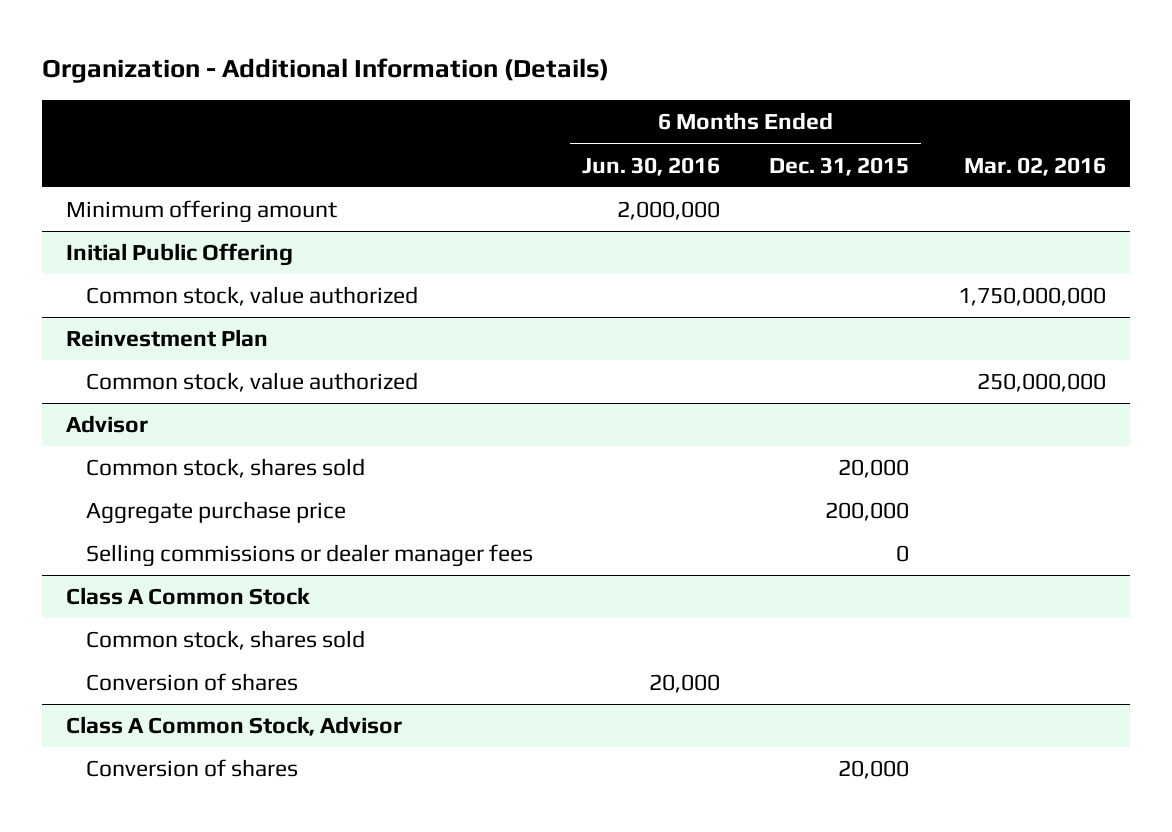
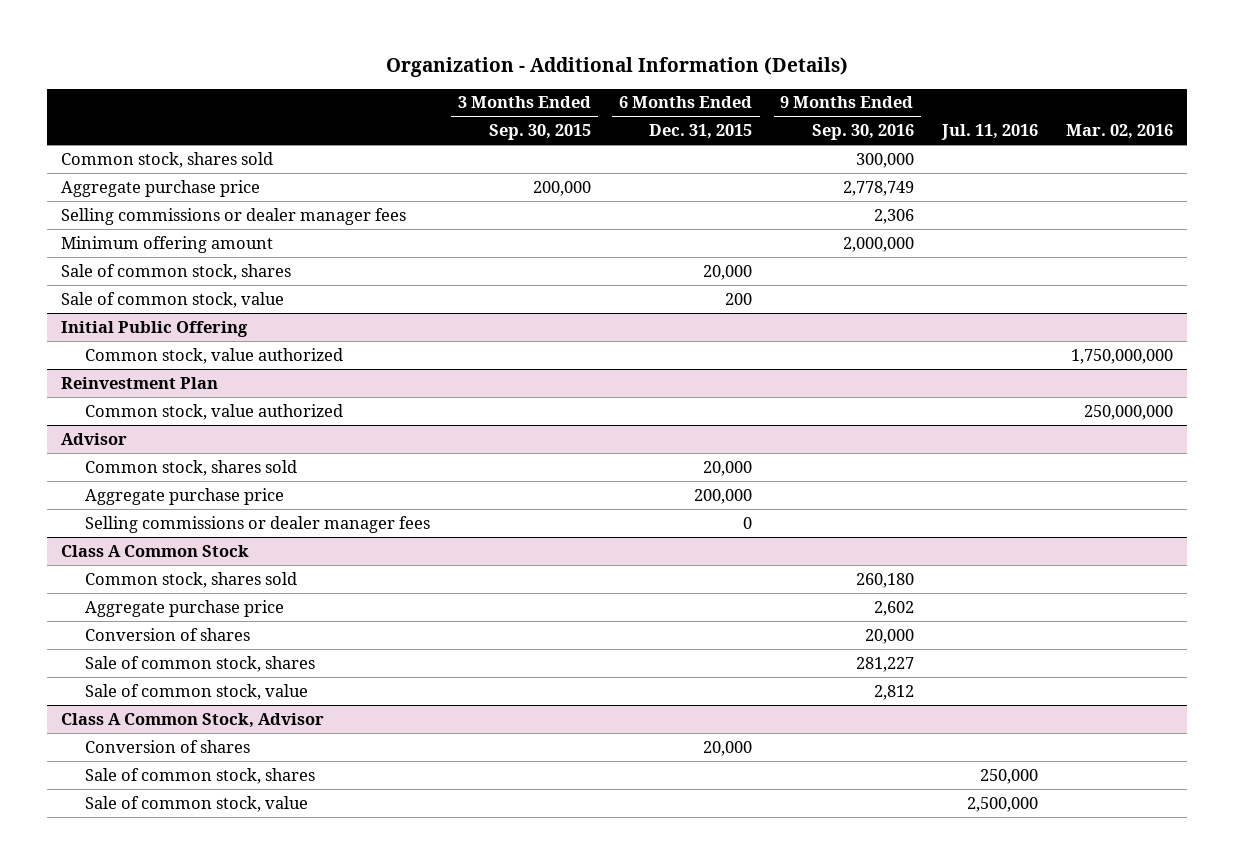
- | 6 Months Ended Jun. 30, 2016 | 6 Months Ended Dec. 31, 2015 | Mar. 02, 2016
+ | 3 Months Ended Sep. 30, 2015 | 6 Months Ended Dec. 31, 2015 | 9 Months Ended Sep. 30, 2016 | Jul. 11, 2016 | Mar. 02, 2016
+ Common stock, shares sold | | | 300,000 | |
+ Aggregate purchase price | 200,000 | | 2,778,749 | |
+ Selling commissions or dealer manager fees | | | 2,306 | |
+ Sale of common stock, shares | | 20,000 | | |
+ Sale of common stock, value | | 200 | | |
@ Class A Common Stock
+ Aggregate purchase price | | | 2,602 | |
+ Sale of common stock, shares | | | 281,227 | |
+ Sale of common stock, value | | | 2,812 | |
@ Class A Common Stock, Advisor
+ Sale of common stock, shares | | | | 250,000 |
+ Sale of common stock, value | | | | 2,500,000 |

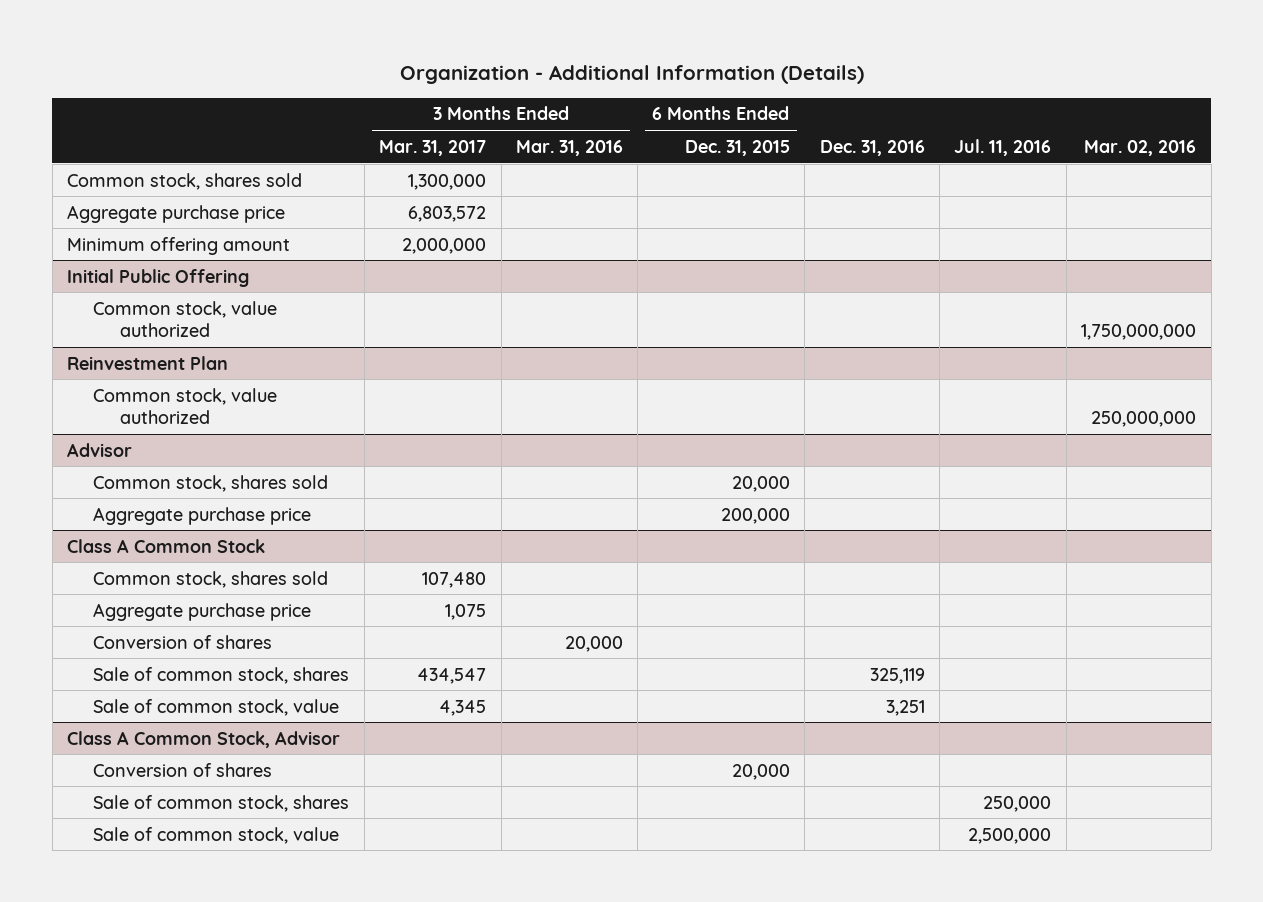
- | 3 Months Ended Sep. 30, 2015 | 6 Months Ended Dec. 31, 2015 | 9 Months Ended Sep. 30, 2016 | Jul. 11, 2016 | Mar. 02, 2016
+ | 3 Months Ended Mar. 31, 2017 | 3 Months Ended Mar. 31, 2016 | 6 Months Ended Dec. 31, 2015 | Dec. 31, 2016 | Jul. 11, 2016 | Mar. 02, 2016
- Selling commissions or dealer manager fees | | | 2,306 | |
- Sale of common stock, shares | | 20,000 | | |
- Sale of common stock, value | | 200 | | |
@ Advisor
- Selling commissions or dealer manager fees | | 0 | | |

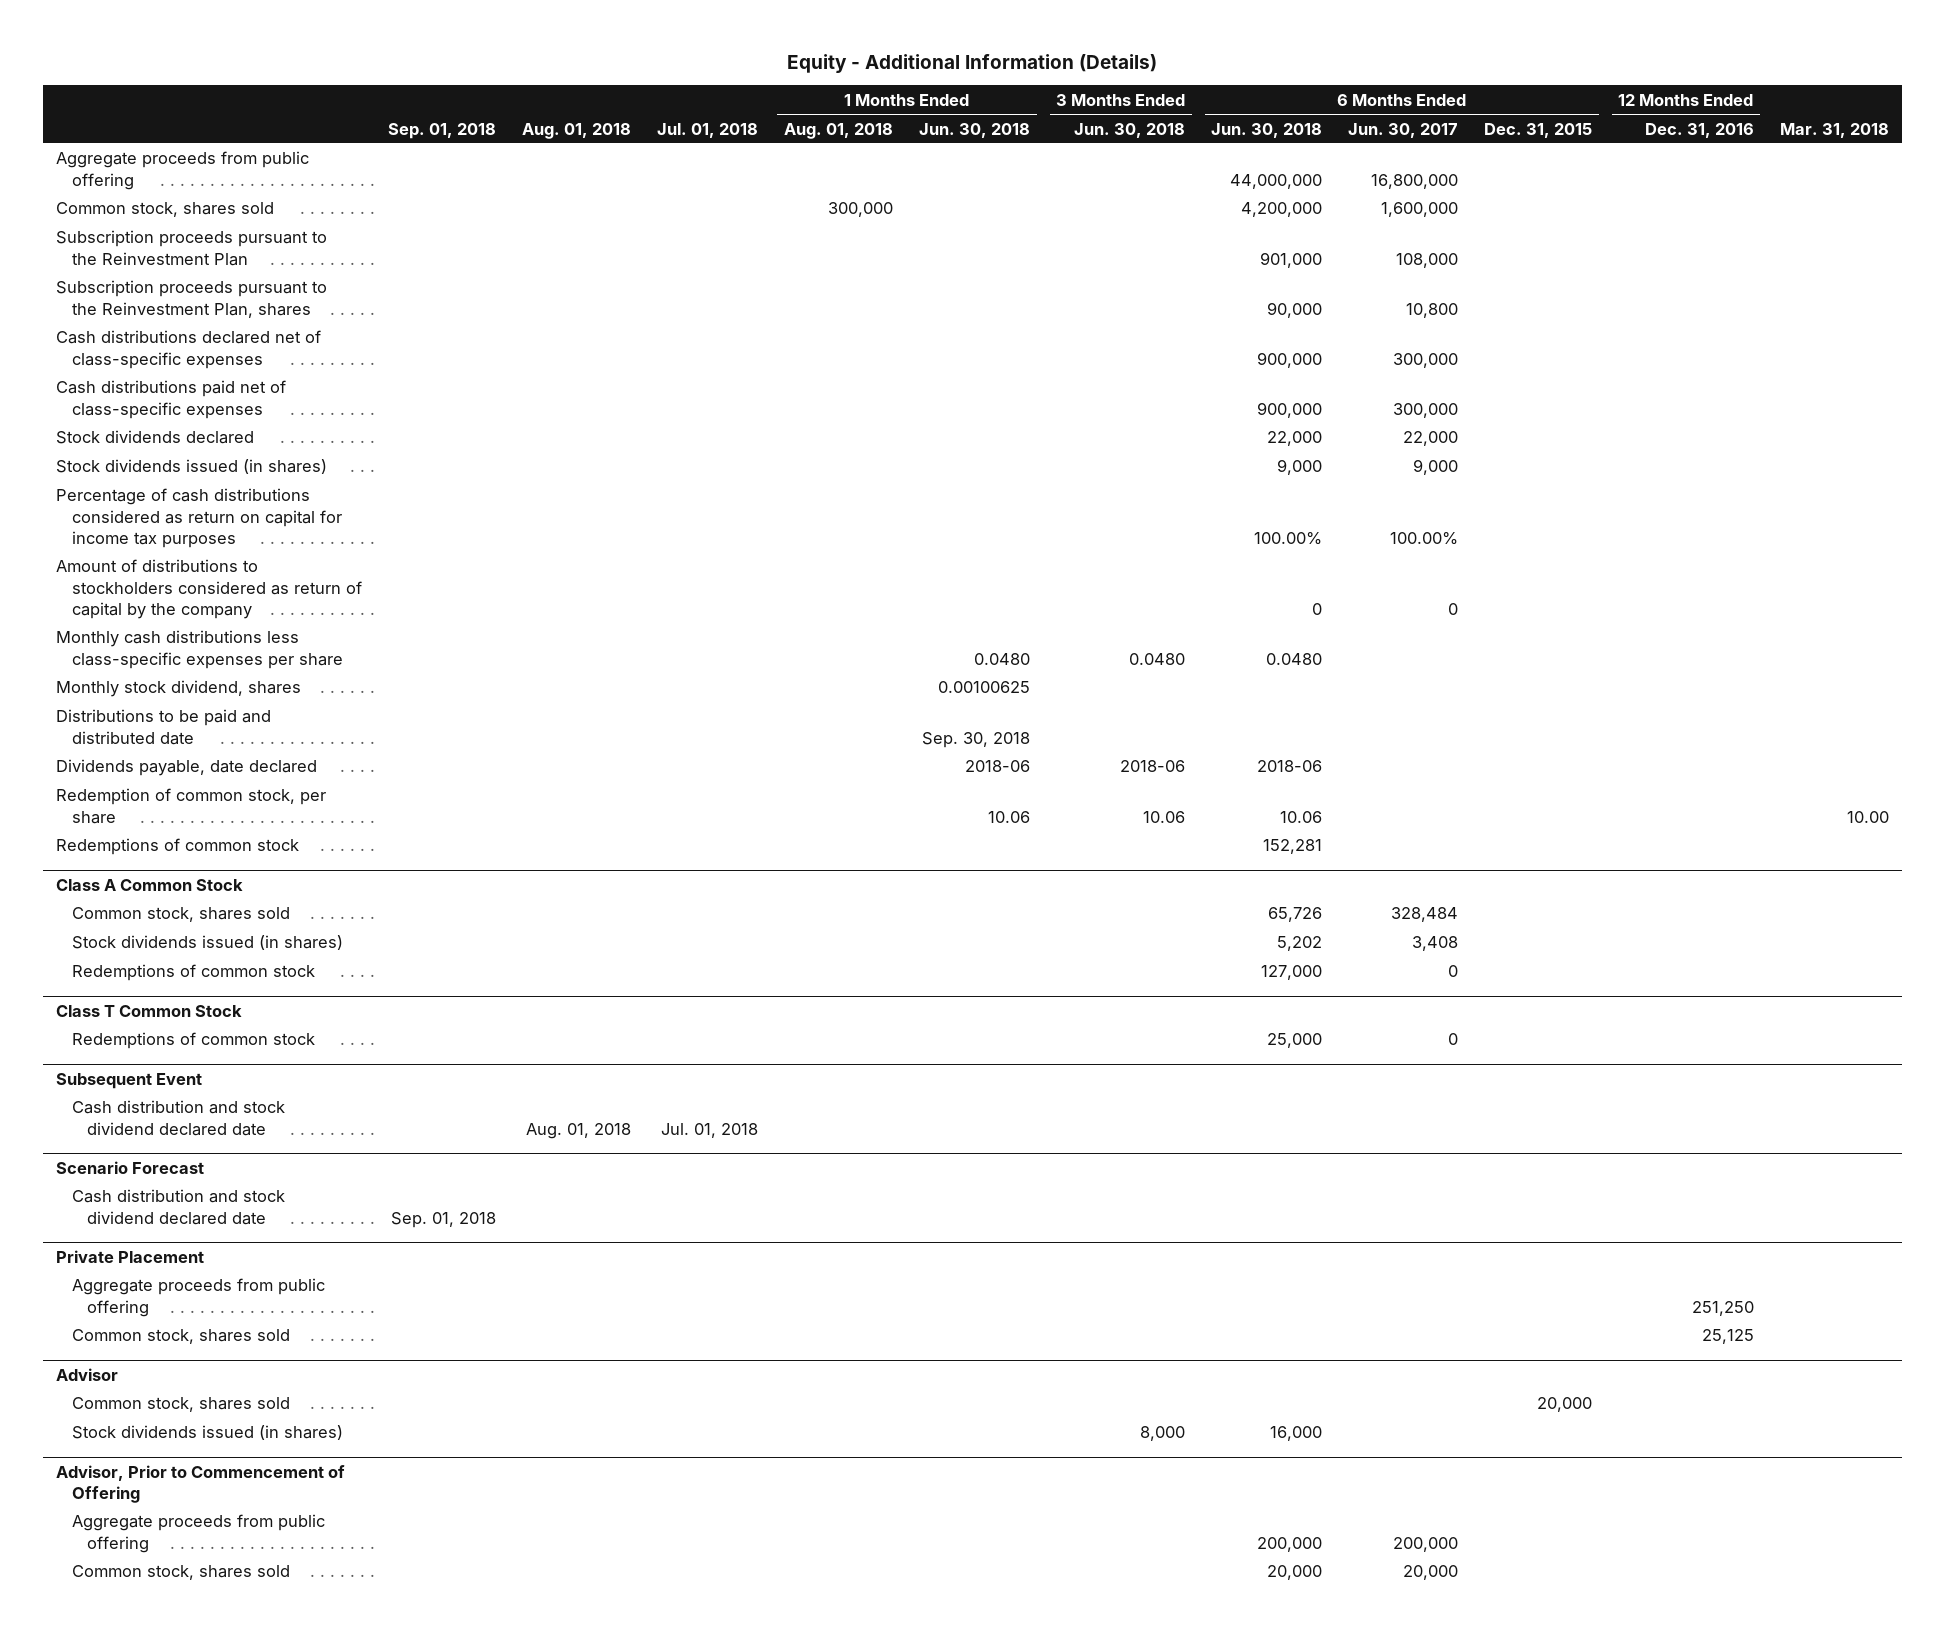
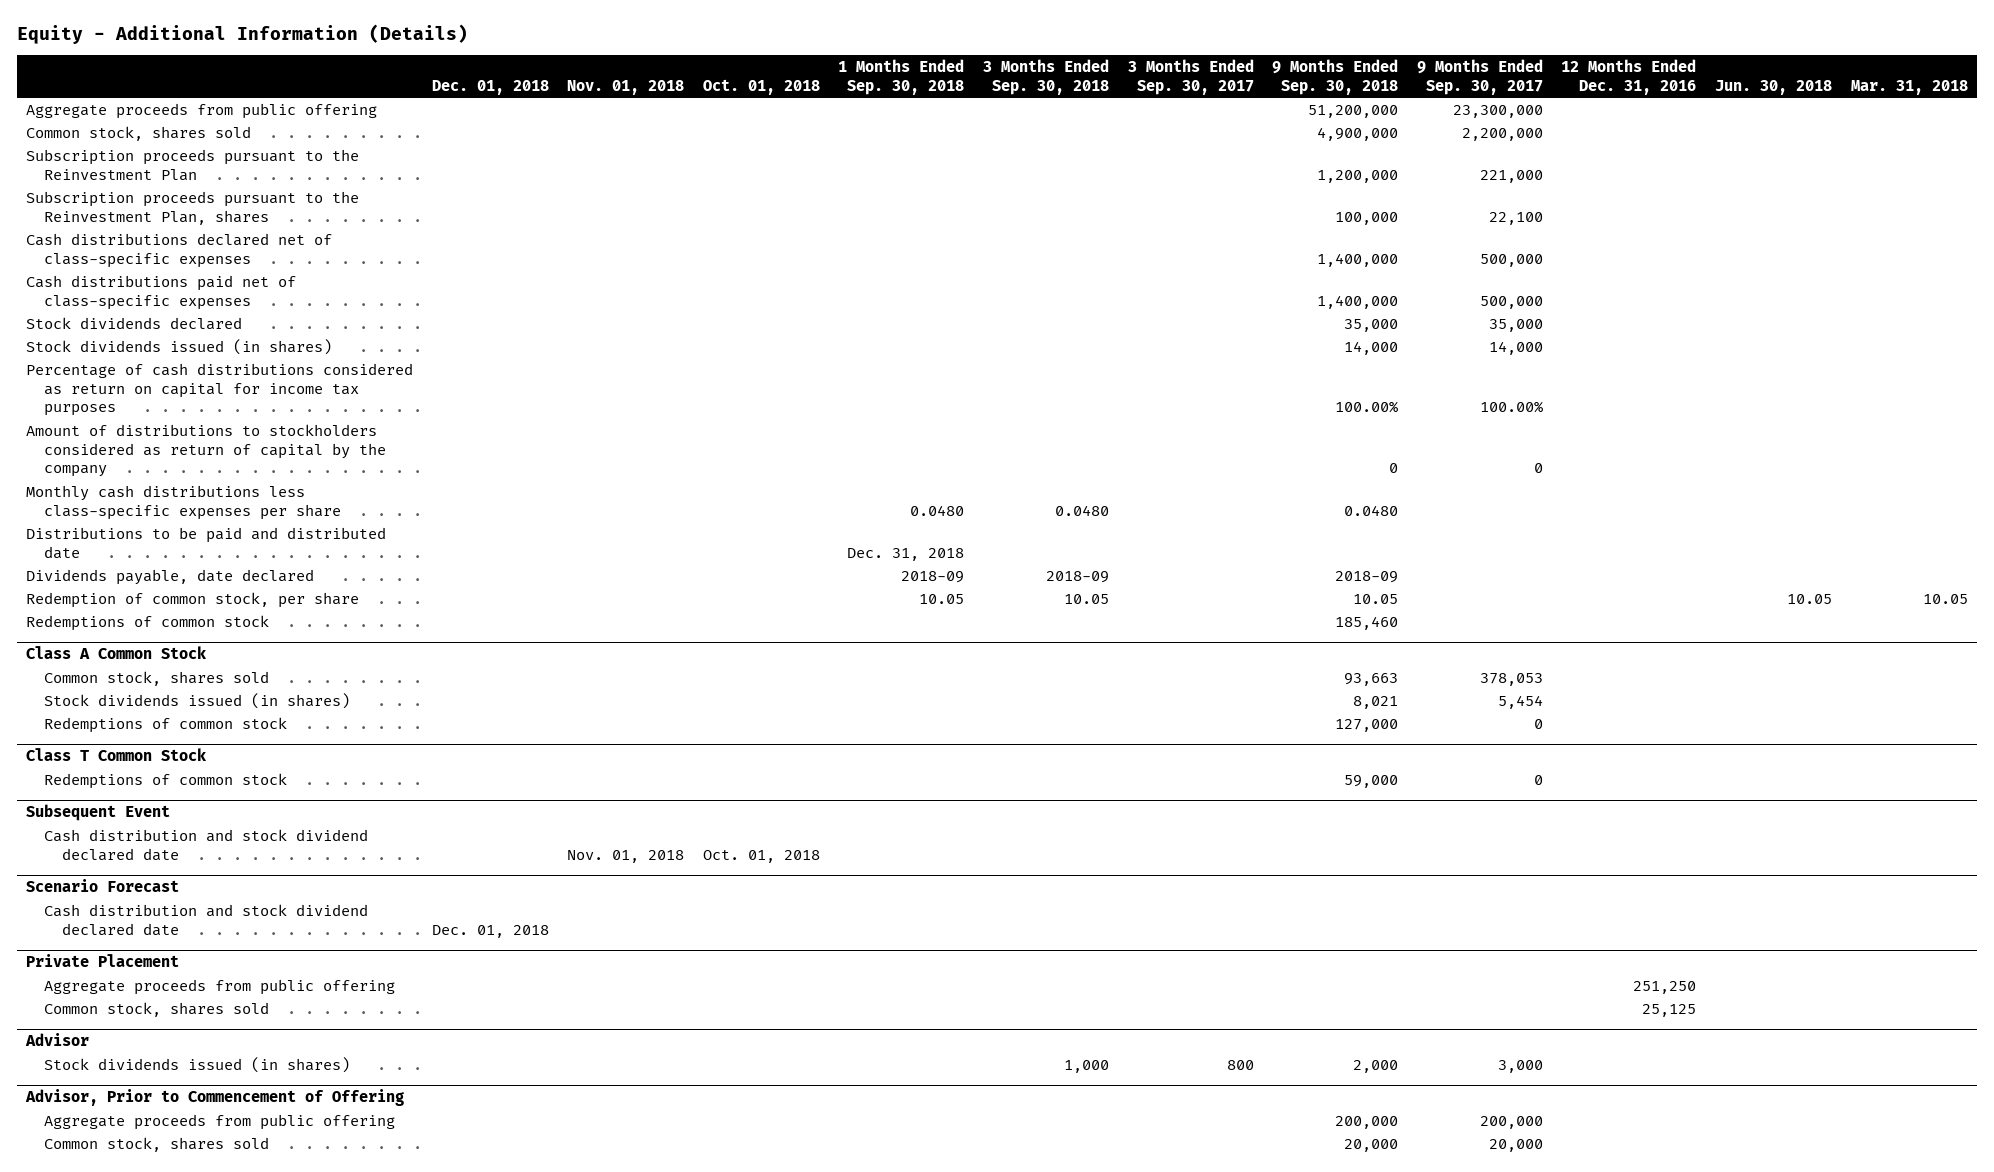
- | Sep. 01, 2018 | Aug. 01, 2018 | Jul. 01, 2018 | 1 Months Ended Aug. 01, 2018 | 1 Months Ended Jun. 30, 2018 | 3 Months Ended Jun. 30, 2018 | 6 Months Ended Jun. 30, 2018 | 6 Months Ended Jun. 30, 2017 | 6 Months Ended Dec. 31, 2015 | 12 Months Ended Dec. 31, 2016 | Mar. 31, 2018
+ | Dec. 01, 2018 | Nov. 01, 2018 | Oct. 01, 2018 | 1 Months Ended Sep. 30, 2018 | 3 Months Ended Sep. 30, 2018 | 3 Months Ended Sep. 30, 2017 | 9 Months Ended Sep. 30, 2018 | 9 Months Ended Sep. 30, 2017 | 12 Months Ended Dec. 31, 2016 | Jun. 30, 2018 | Mar. 31, 2018
- Monthly stock dividend, shares | | | | | 0.00100625 | | | | | |
- Redemption of common stock, per share | | | | | 10.06 | 10.06 | 10.06 | | | | 10.00
+ Redemption of common stock, per share | | | | 10.05 | 10.05 | | 10.05 | | | 10.05 | 10.05
@ Advisor
- Common stock, shares sold | | | | | | | | | 20,000 | |

